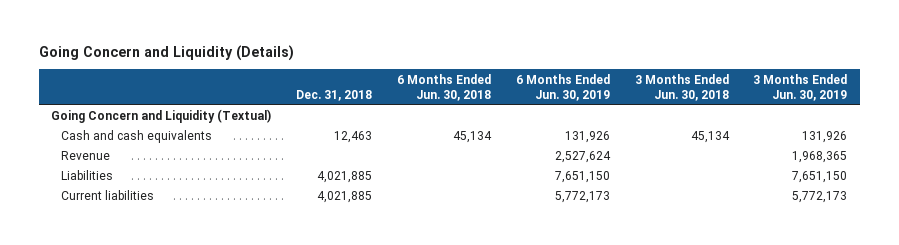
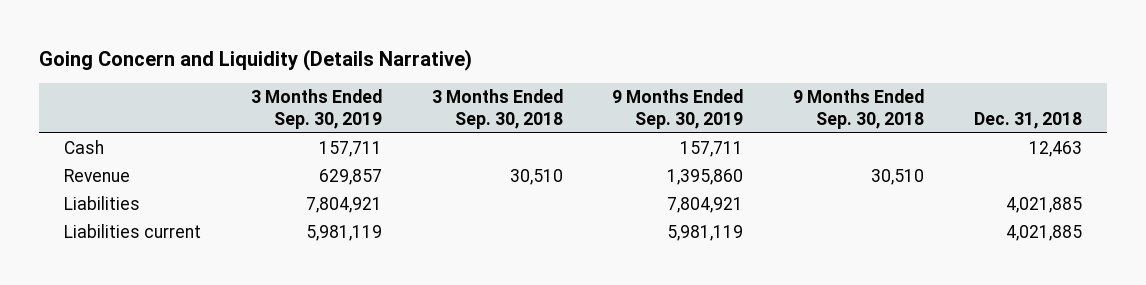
- Going Concern and Liquidity (Details)
+ Going Concern and Liquidity (Details Narrative)
- | Dec. 31, 2018 | 6 Months Ended Jun. 30, 2018 | 6 Months Ended Jun. 30, 2019 | 3 Months Ended Jun. 30, 2018 | 3 Months Ended Jun. 30, 2019
+ | 3 Months Ended Sep. 30, 2019 | 3 Months Ended Sep. 30, 2018 | 9 Months Ended Sep. 30, 2019 | 9 Months Ended Sep. 30, 2018 | Dec. 31, 2018
- Going Concern and Liquidity (Textual)
- Cash and cash equivalents | 12,463 | 45,134 | 131,926 | 45,134 | 131,926
+ Cash | 157,711 | | 157,711 | | 12,463
- Current liabilities | 4,021,885 | | 5,772,173 | | 5,772,173
+ Liabilities current | 5,981,119 | | 5,981,119 | | 4,021,885

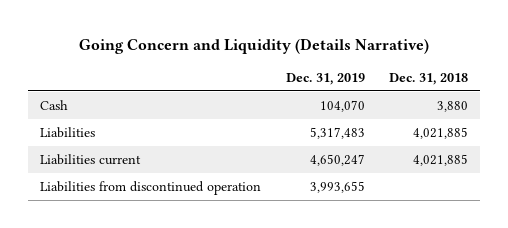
- | 3 Months Ended Sep. 30, 2019 | 3 Months Ended Sep. 30, 2018 | 9 Months Ended Sep. 30, 2019 | 9 Months Ended Sep. 30, 2018 | Dec. 31, 2018
+ | Dec. 31, 2019 | Dec. 31, 2018
- Cash | 157,711 | | 157,711 | | 12,463
- Revenue | 629,857 | 30,510 | 1,395,860 | 30,510 |
+ Cash | 104,070 | 3,880
+ Liabilities from discontinued operation | 3,993,655 |

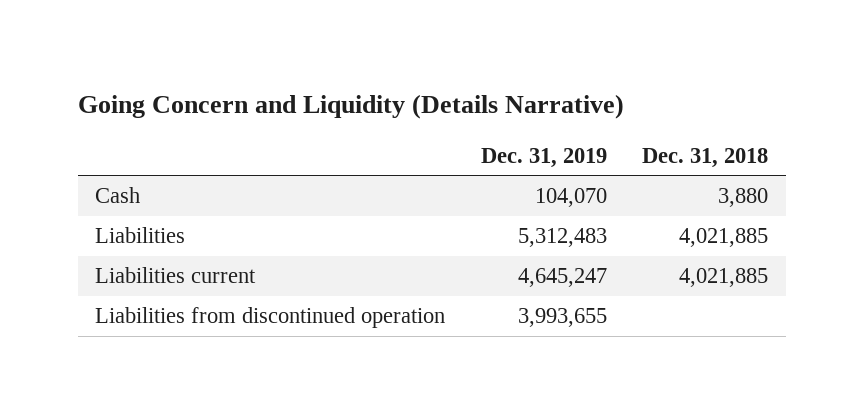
- Liabilities | 5,317,483 | 4,021,885
- Liabilities current | 4,650,247 | 4,021,885
+ Liabilities | 5,312,483 | 4,021,885
+ Liabilities current | 4,645,247 | 4,021,885

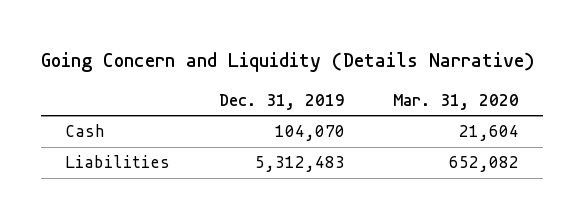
- | Dec. 31, 2019 | Dec. 31, 2018
+ | Dec. 31, 2019 | Mar. 31, 2020
- Liabilities current | 4,645,247 | 4,021,885
- Liabilities from discontinued operation | 3,993,655 |

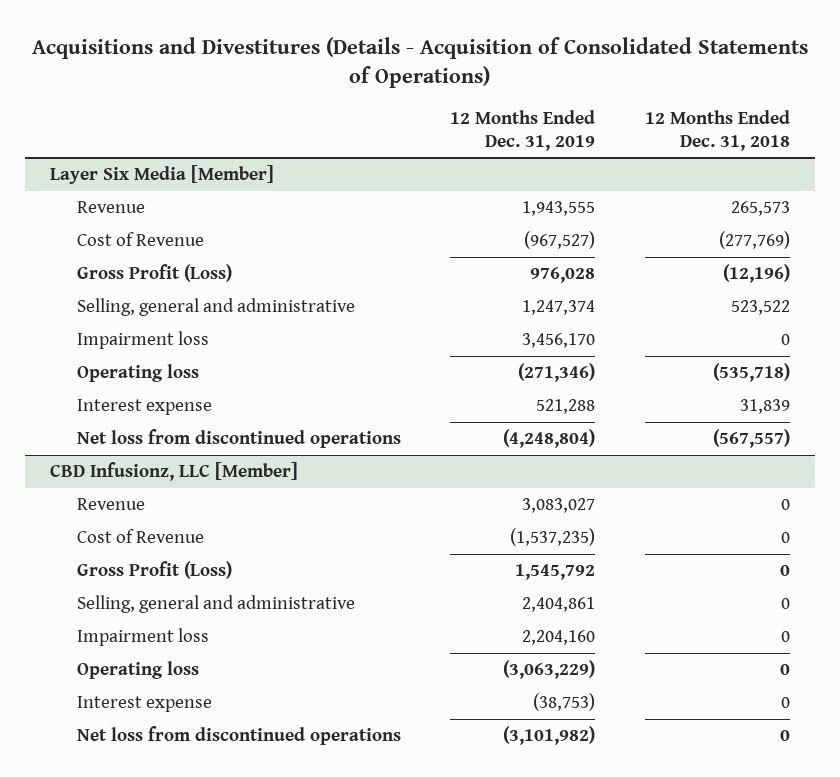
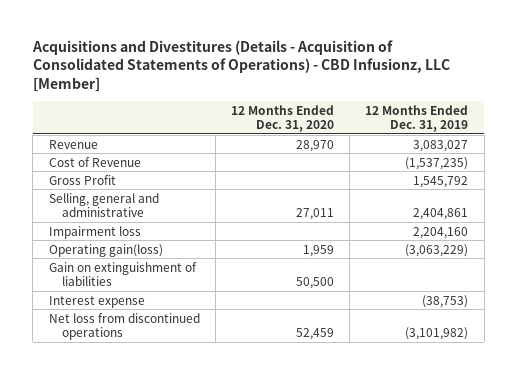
- Acquisitions and Divestitures (Details - Acquisition of Consolidated Statements of Operations)
+ Acquisitions and Divestitures (Details - Acquisition of Consolidated Statements of Operations) - CBD Infusionz, LLC [Member]
- | 12 Months Ended Dec. 31, 2019 | 12 Months Ended Dec. 31, 2018
+ | 12 Months Ended Dec. 31, 2020 | 12 Months Ended Dec. 31, 2019
- Layer Six Media [Member]
- Revenue | 1,943,555 | 265,573
- Cost of Revenue | (967,527) | (277,769)
- Gross Profit (Loss) | 976,028 | (12,196)
- Selling, general and administrative | 1,247,374 | 523,522
- Impairment loss | 3,456,170 | 0
- Operating loss | (271,346) | (535,718)
- Interest expense | 521,288 | 31,839
- Net loss from discontinued operations | (4,248,804) | (567,557)
- CBD Infusionz, LLC [Member]
- Gross Profit (Loss) | 1,545,792 | 0
+ Gross Profit | | 1,545,792
- Operating loss | (3,063,229) | 0
+ Operating gain(loss) | 1,959 | (3,063,229)
+ Gain on extinguishment of liabilities | 50,500 |

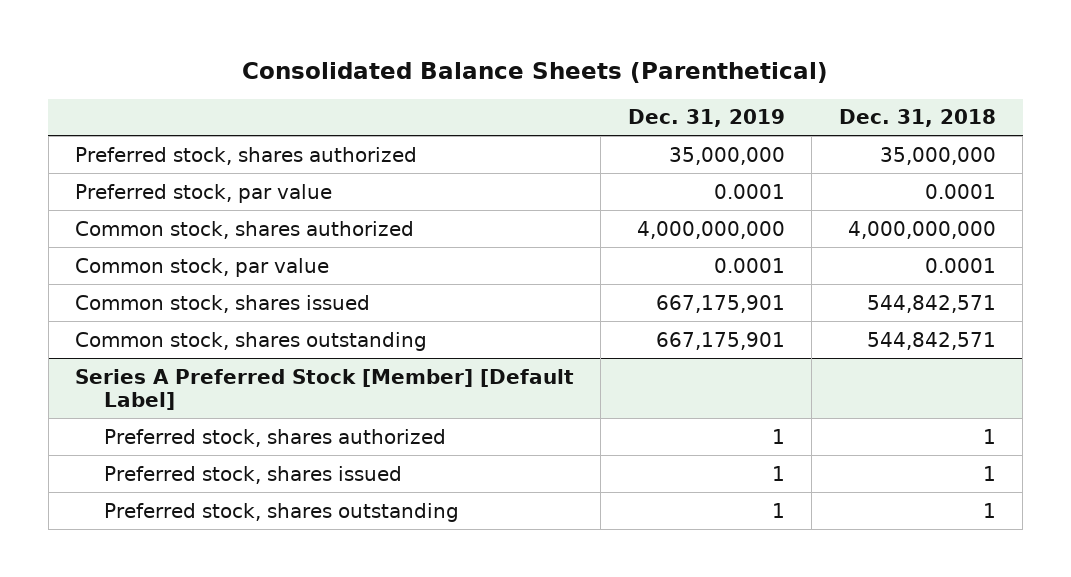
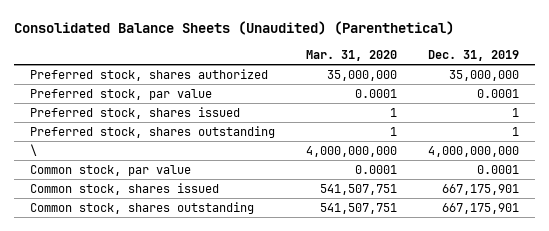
- Consolidated Balance Sheets (Parenthetical)
+ Consolidated Balance Sheets (Unaudited) (Parenthetical)
- | Dec. 31, 2019 | Dec. 31, 2018
+ | Mar. 31, 2020 | Dec. 31, 2019
- Common stock, shares authorized | 4,000,000,000 | 4,000,000,000
+ Preferred stock, shares issued | 1 | 1
+ Preferred stock, shares outstanding | 1 | 1
+ \ | 4,000,000,000 | 4,000,000,000
- Series A Preferred Stock [Member] [Default Label]
- Preferred stock, shares authorized | 1 | 1
- Preferred stock, shares issued | 1 | 1
- Preferred stock, shares outstanding | 1 | 1

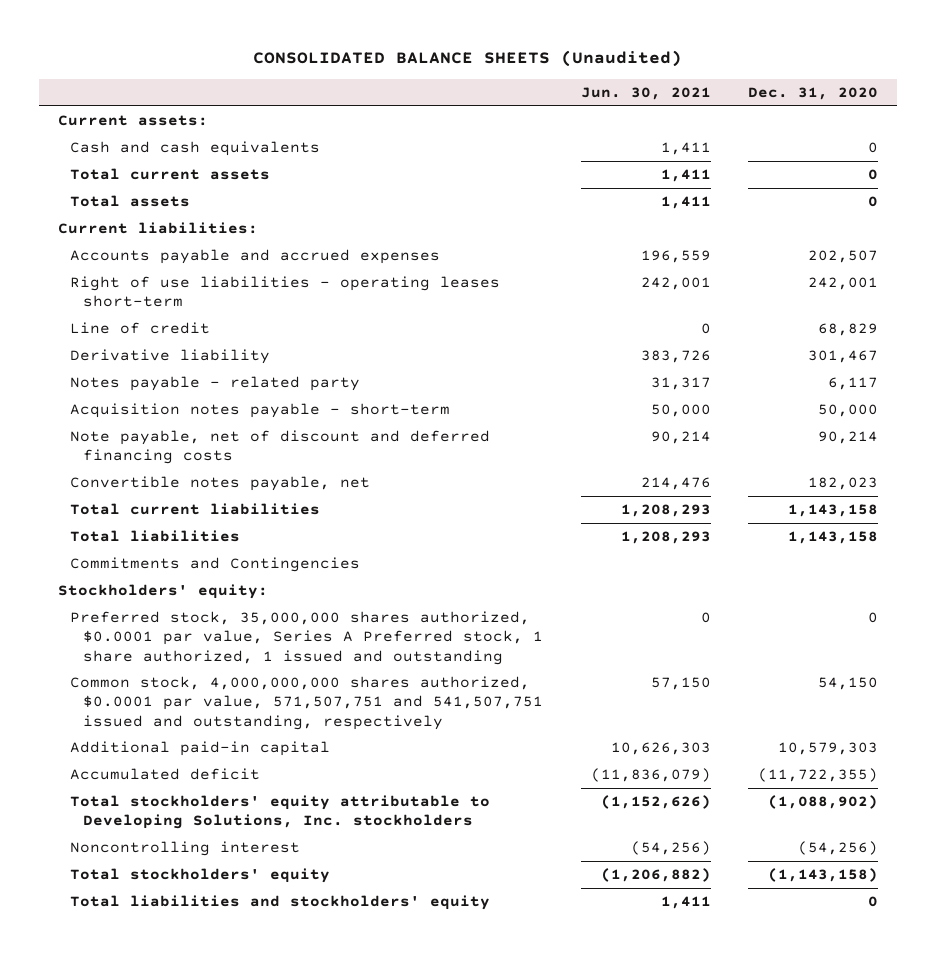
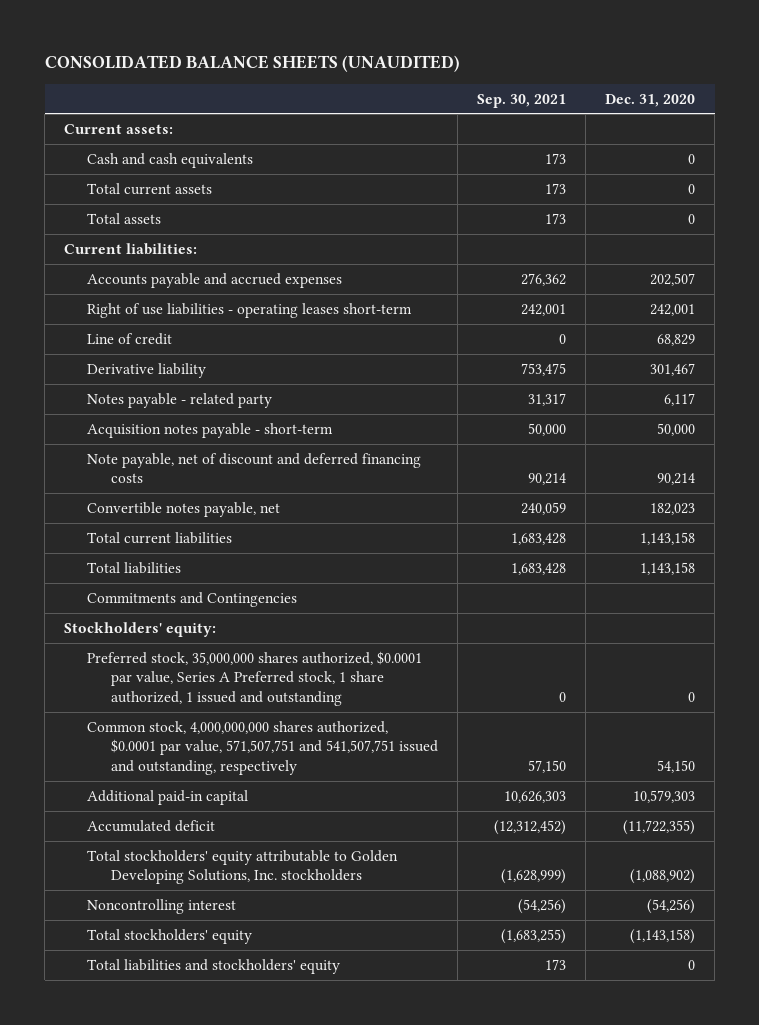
- CONSOLIDATED BALANCE SHEETS (Unaudited)
+ CONSOLIDATED BALANCE SHEETS (UNAUDITED)
- | Jun. 30, 2021 | Dec. 31, 2020
+ | Sep. 30, 2021 | Dec. 31, 2020
- Total stockholders' equity attributable to Developing Solutions, Inc. stockholders | (1,152,626) | (1,088,902)
+ Total stockholders' equity attributable to Golden Developing Solutions, Inc. stockholders | (1,628,999) | (1,088,902)

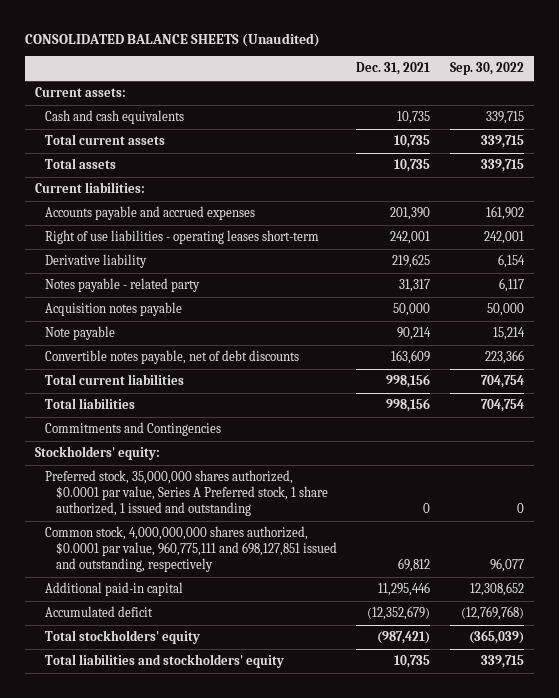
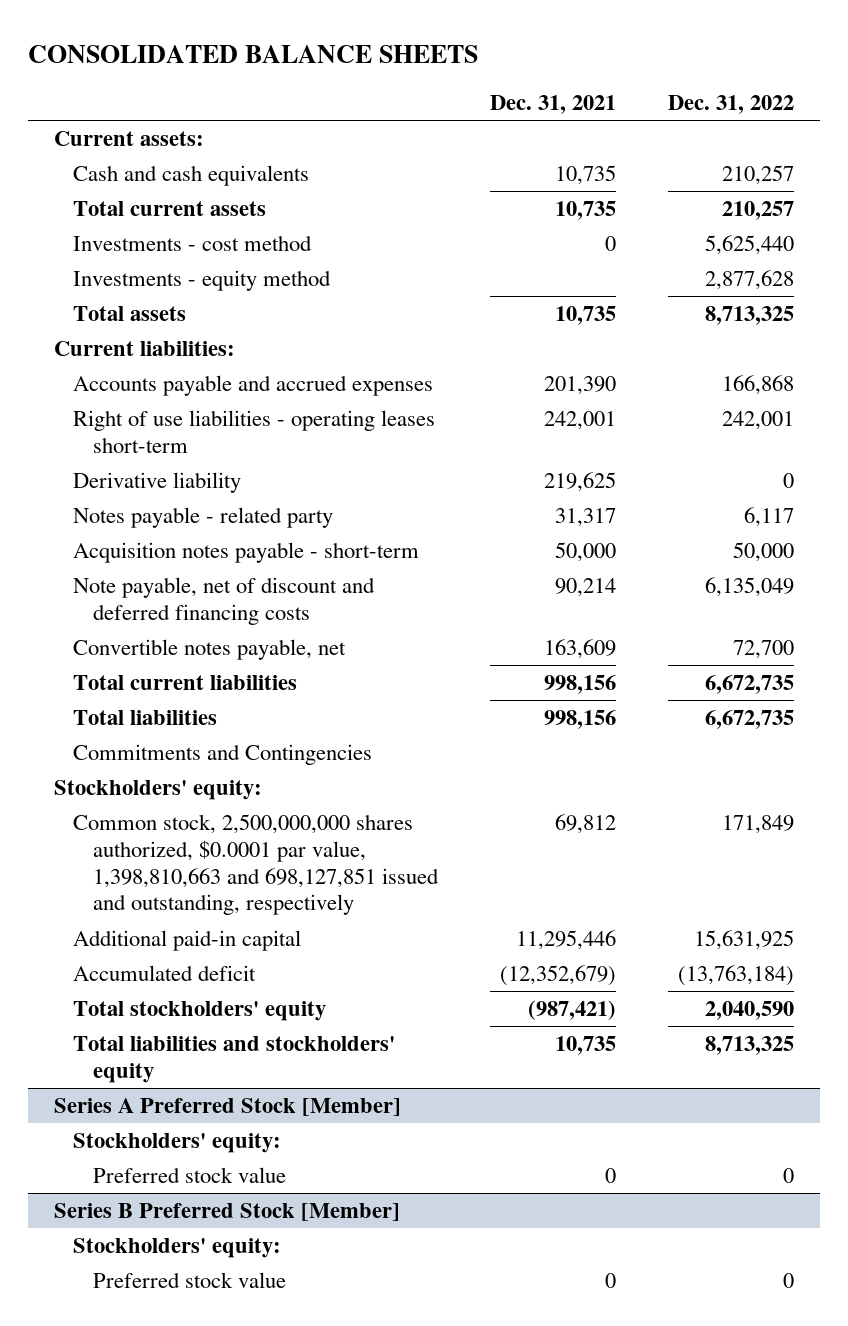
- CONSOLIDATED BALANCE SHEETS (Unaudited)
+ CONSOLIDATED BALANCE SHEETS
- | Dec. 31, 2021 | Sep. 30, 2022
+ | Dec. 31, 2021 | Dec. 31, 2022
+ Investments - cost method | 0 | 5,625,440
+ Investments - equity method | | 2,877,628
- Acquisition notes payable | 50,000 | 50,000
- Note payable | 90,214 | 15,214
- Convertible notes payable, net of debt discounts | 163,609 | 223,366
+ Acquisition notes payable - short-term | 50,000 | 50,000
+ Note payable, net of discount and deferred financing costs | 90,214 | 6,135,049
+ Convertible notes payable, net | 163,609 | 72,700
- Preferred stock, 35,000,000 shares authorized, $0.0001 par value, Series A Preferred stock, 1 share authorized, 1 issued and outstanding | 0 | 0
- Common stock, 4,000,000,000 shares authorized, $0.0001 par value, 960,775,111 and 698,127,851 issued and outstanding, respectively | 69,812 | 96,077
+ Common stock, 2,500,000,000 shares authorized, $0.0001 par value, 1,398,810,663 and 698,127,851 issued and outstanding, respectively | 69,812 | 171,849
+ Series A Preferred Stock [Member]
+ Stockholders' equity:
+ Preferred stock value | 0 | 0
+ Series B Preferred Stock [Member]
+ Stockholders' equity:
+ Preferred stock value | 0 | 0

